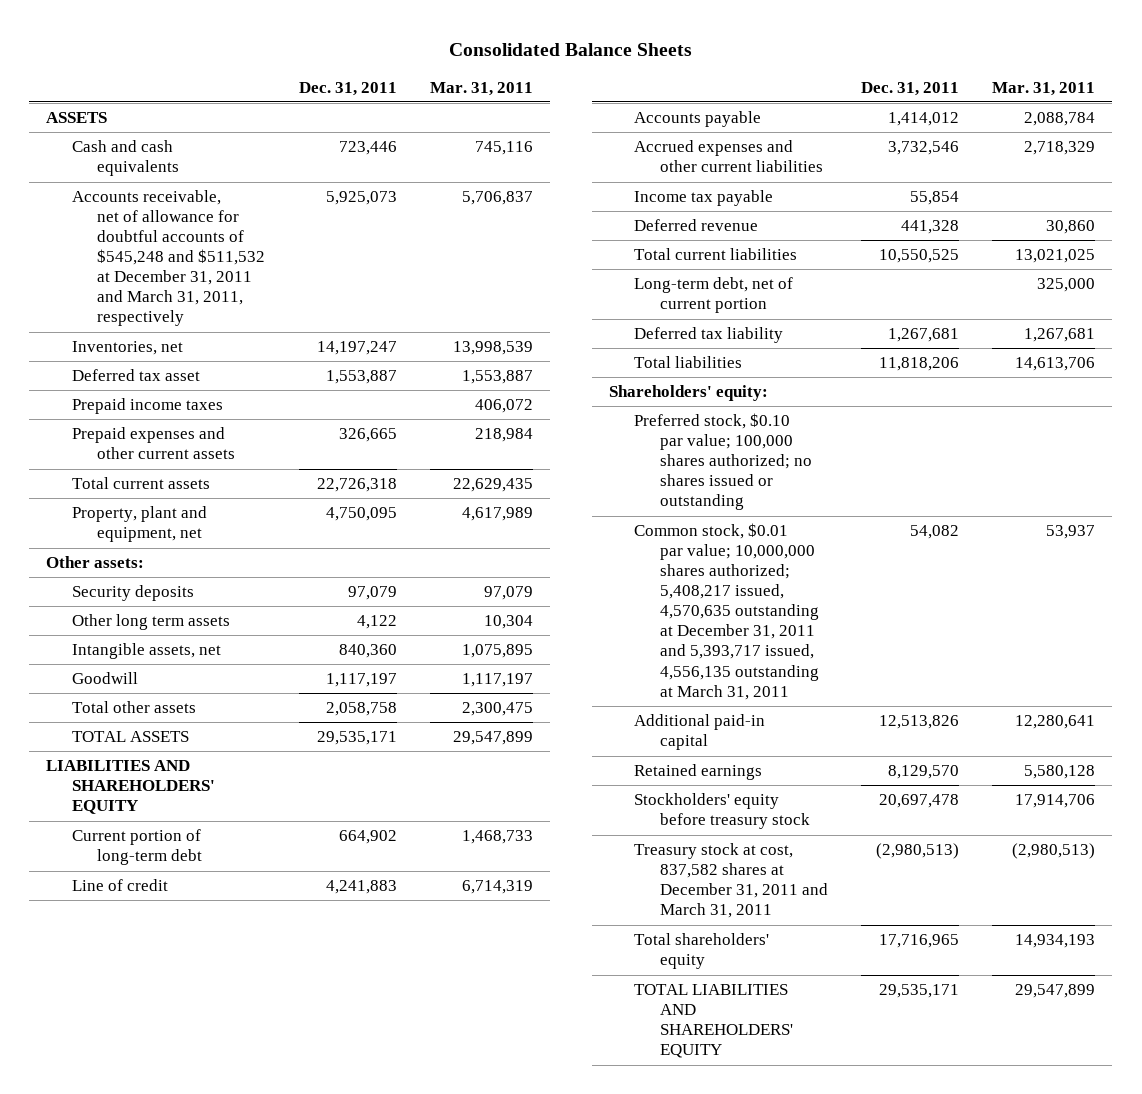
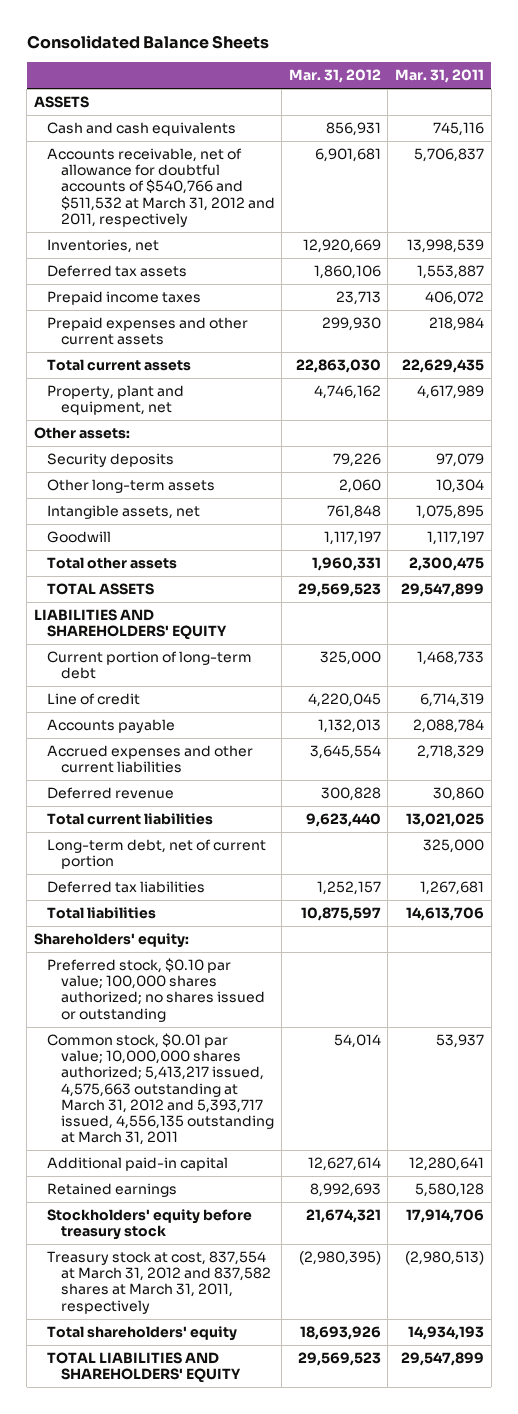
- | Dec. 31, 2011 | Mar. 31, 2011
+ | Mar. 31, 2012 | Mar. 31, 2011
- Accounts receivable, net of allowance for doubtful accounts of $545,248 and $511,532 at December 31, 2011 and March 31, 2011, respectively | 5,925,073 | 5,706,837
+ Accounts receivable, net of allowance for doubtful accounts of $540,766 and $511,532 at March 31, 2012 and 2011, respectively | 6,901,681 | 5,706,837
- Deferred tax asset | 1,553,887 | 1,553,887
+ Deferred tax assets | 1,860,106 | 1,553,887
- Other long term assets | 4,122 | 10,304
+ Other long-term assets | 2,060 | 10,304
- Income tax payable | 55,854 |
- Deferred tax liability | 1,267,681 | 1,267,681
+ Deferred tax liabilities | 1,252,157 | 1,267,681
- Common stock, $0.01 par value; 10,000,000 shares authorized; 5,408,217 issued, 4,570,635 outstanding at December 31, 2011 and 5,393,717 issued, 4,556,135 outstanding at March 31, 2011 | 54,082 | 53,937
+ Common stock, $0.01 par value; 10,000,000 shares authorized; 5,413,217 issued, 4,575,663 outstanding at March 31, 2012 and 5,393,717 issued, 4,556,135 outstanding at March 31, 2011 | 54,014 | 53,937
- Treasury stock at cost, 837,582 shares at December 31, 2011 and March 31, 2011 | (2,980,513) | (2,980,513)
+ Treasury stock at cost, 837,554 at March 31, 2012 and 837,582 shares at March 31, 2011, respectively | (2,980,395) | (2,980,513)

